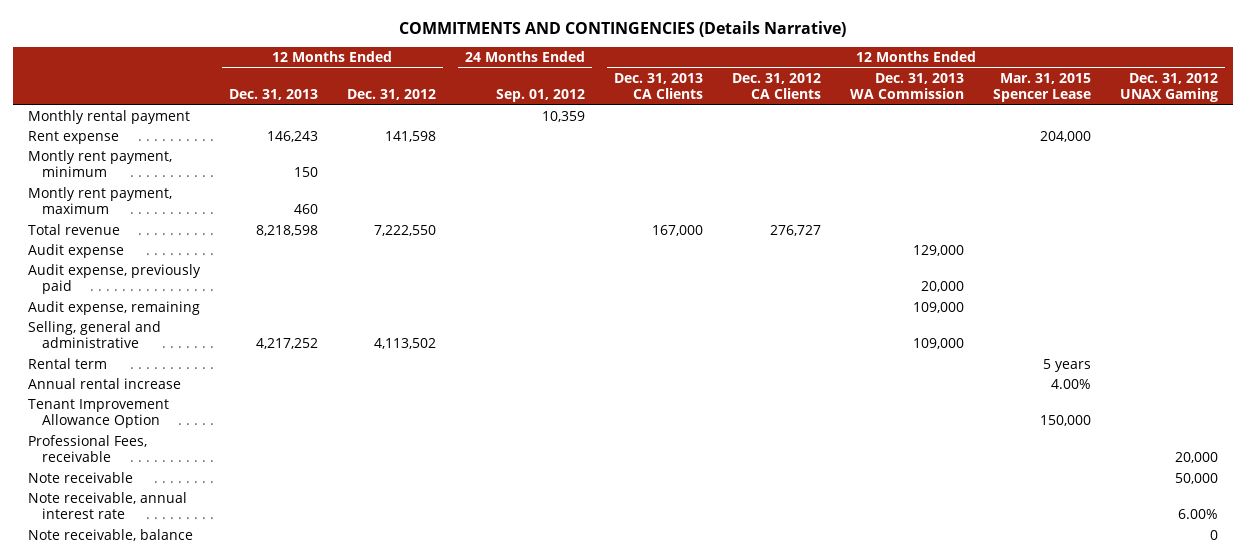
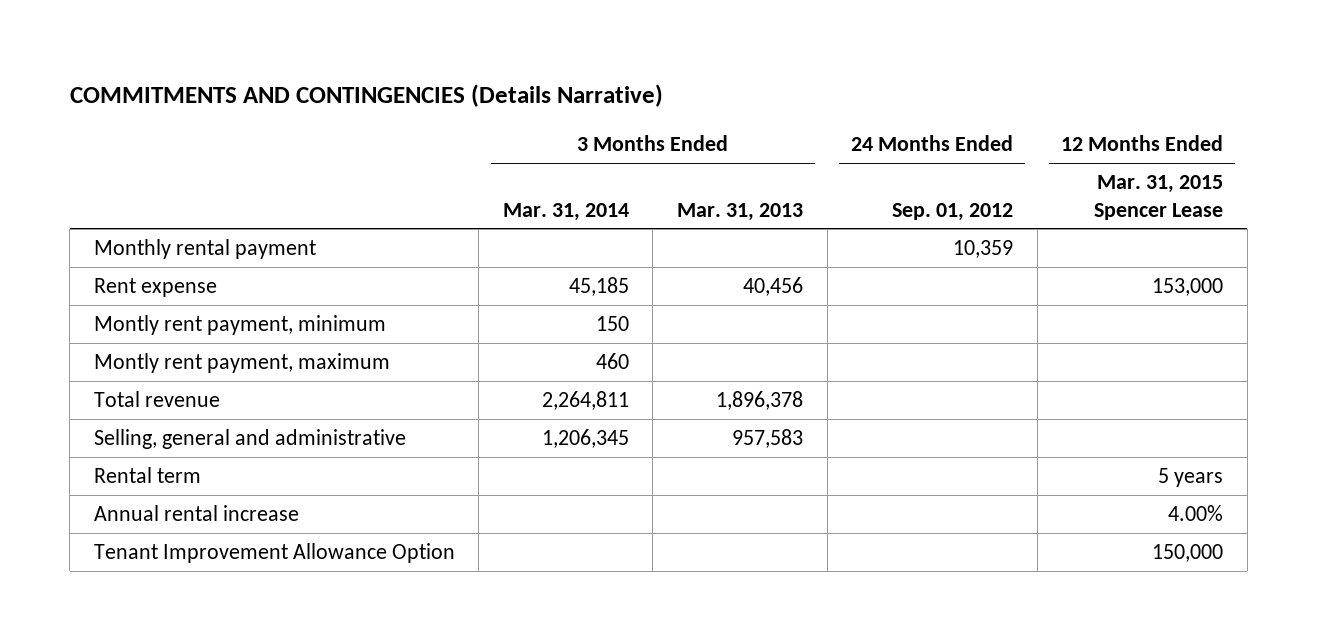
- | 12 Months Ended Dec. 31, 2013 | 12 Months Ended Dec. 31, 2012 | 24 Months Ended Sep. 01, 2012 | 12 Months Ended Dec. 31, 2013 CA Clients | 12 Months Ended Dec. 31, 2012 CA Clients | 12 Months Ended Dec. 31, 2013 WA Commission | 12 Months Ended Mar. 31, 2015 Spencer Lease | 12 Months Ended Dec. 31, 2012 UNAX Gaming
+ | 3 Months Ended Mar. 31, 2014 | 3 Months Ended Mar. 31, 2013 | 24 Months Ended Sep. 01, 2012 | 12 Months Ended Mar. 31, 2015 Spencer Lease
- Rent expense | 146,243 | 141,598 | | | | | 204,000 |
+ Rent expense | 45,185 | 40,456 | | 153,000
- Audit expense | | | | | | 129,000 | |
- Audit expense, previously paid | | | | | | 20,000 | |
- Audit expense, remaining | | | | | | 109,000 | |
- Professional Fees, receivable | | | | | | | | 20,000
- Note receivable | | | | | | | | 50,000
- Note receivable, annual interest rate | | | | | | | | 6.00%
- Note receivable, balance | | | | | | | | 0

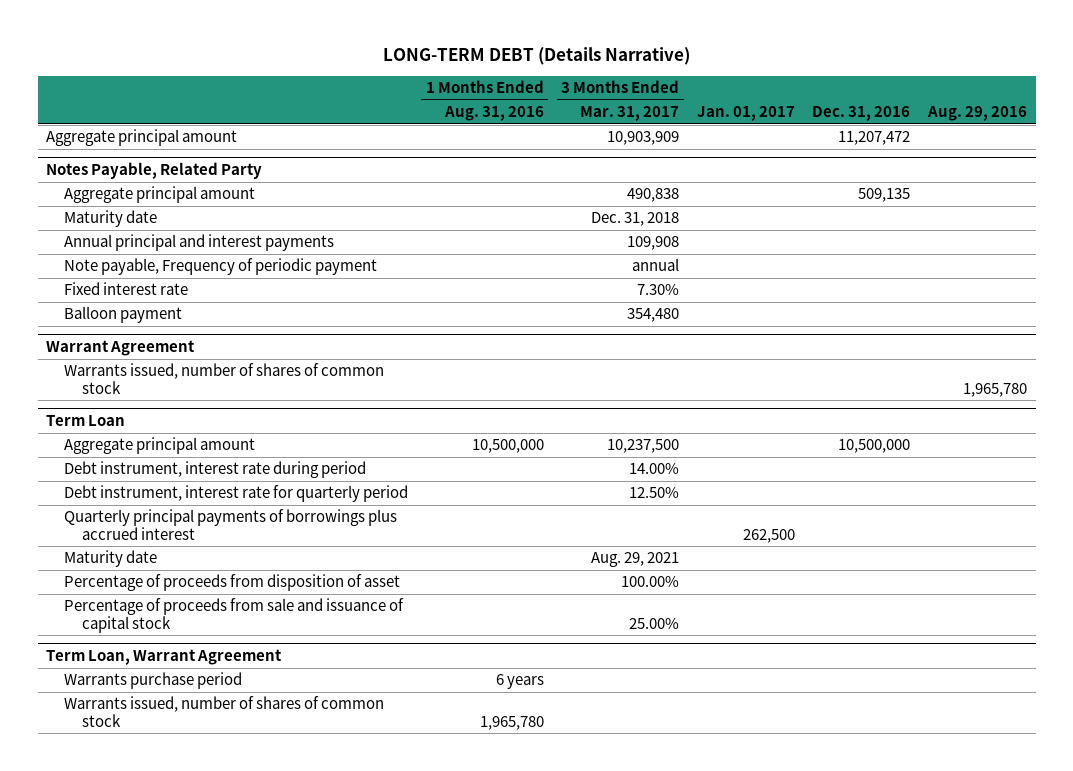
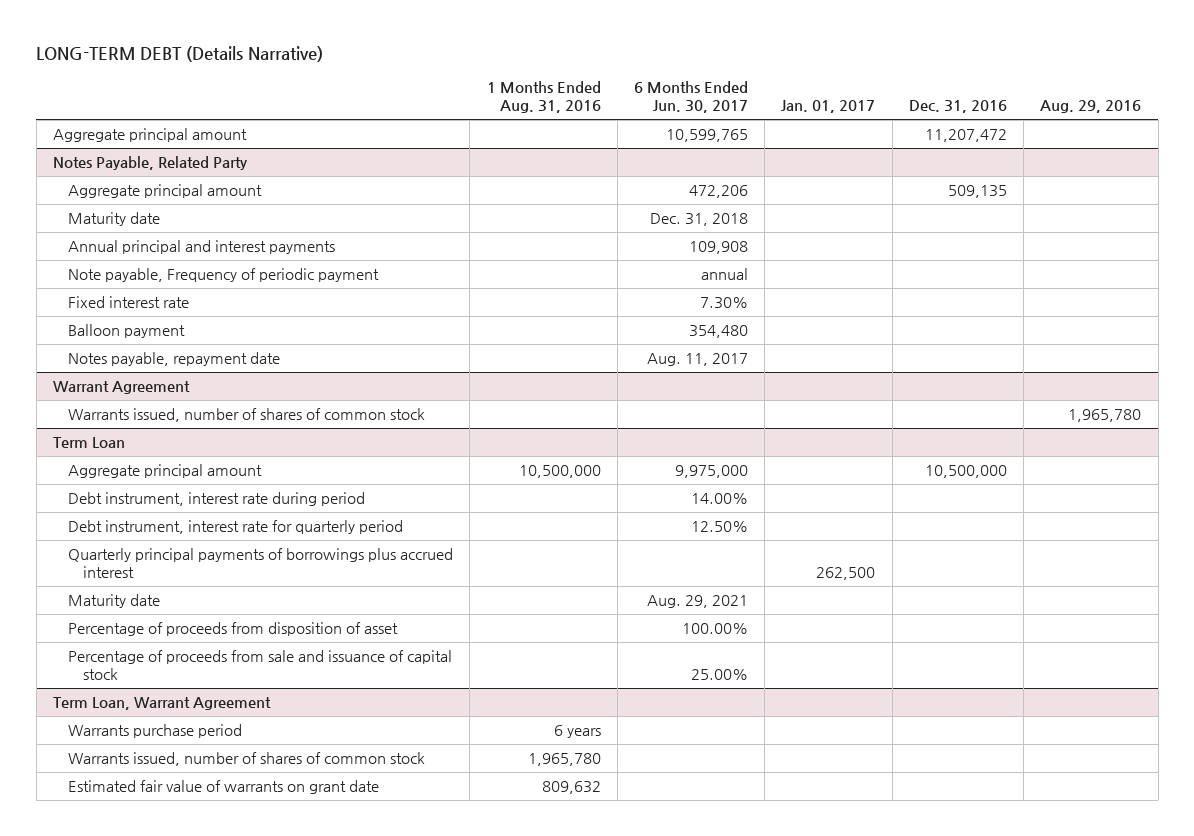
- | 1 Months Ended Aug. 31, 2016 | 3 Months Ended Mar. 31, 2017 | Jan. 01, 2017 | Dec. 31, 2016 | Aug. 29, 2016
+ | 1 Months Ended Aug. 31, 2016 | 6 Months Ended Jun. 30, 2017 | Jan. 01, 2017 | Dec. 31, 2016 | Aug. 29, 2016
@ Notes Payable, Related Party
+ Notes payable, repayment date | | Aug. 11, 2017 | | |
@ Term Loan, Warrant Agreement
+ Estimated fair value of warrants on grant date | 809,632 | | | |

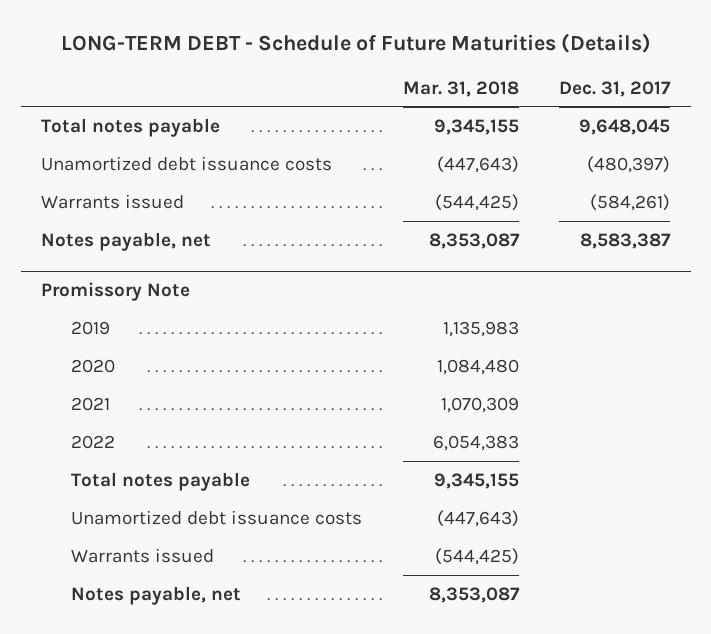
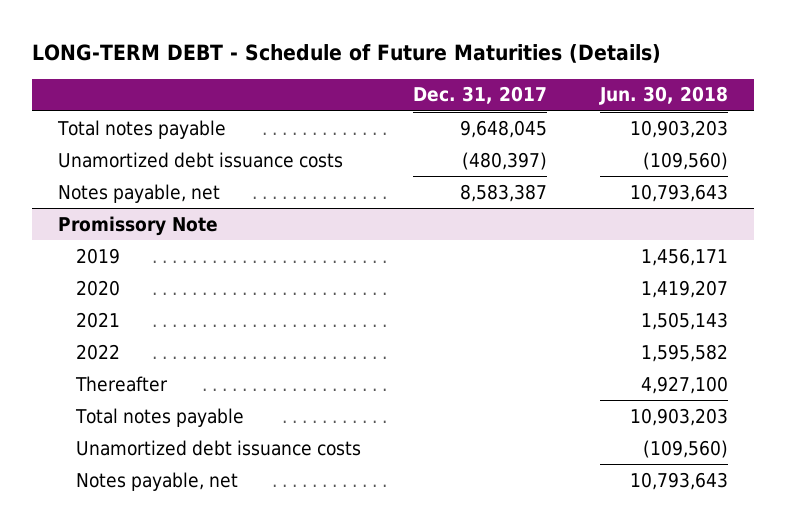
- | Mar. 31, 2018 | Dec. 31, 2017
+ | Dec. 31, 2017 | Jun. 30, 2018
- Warrants issued | (544,425) | (584,261)
@ Promissory Note
+ Thereafter | | 4,927,100
- Warrants issued | (544,425) |

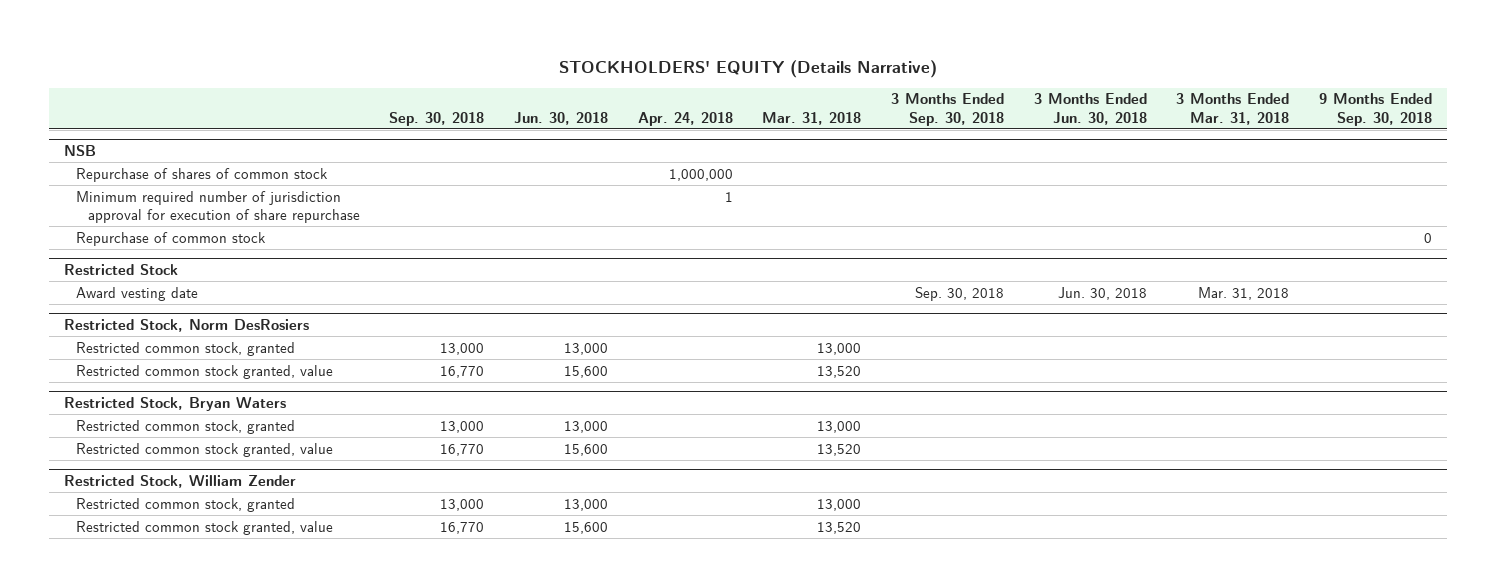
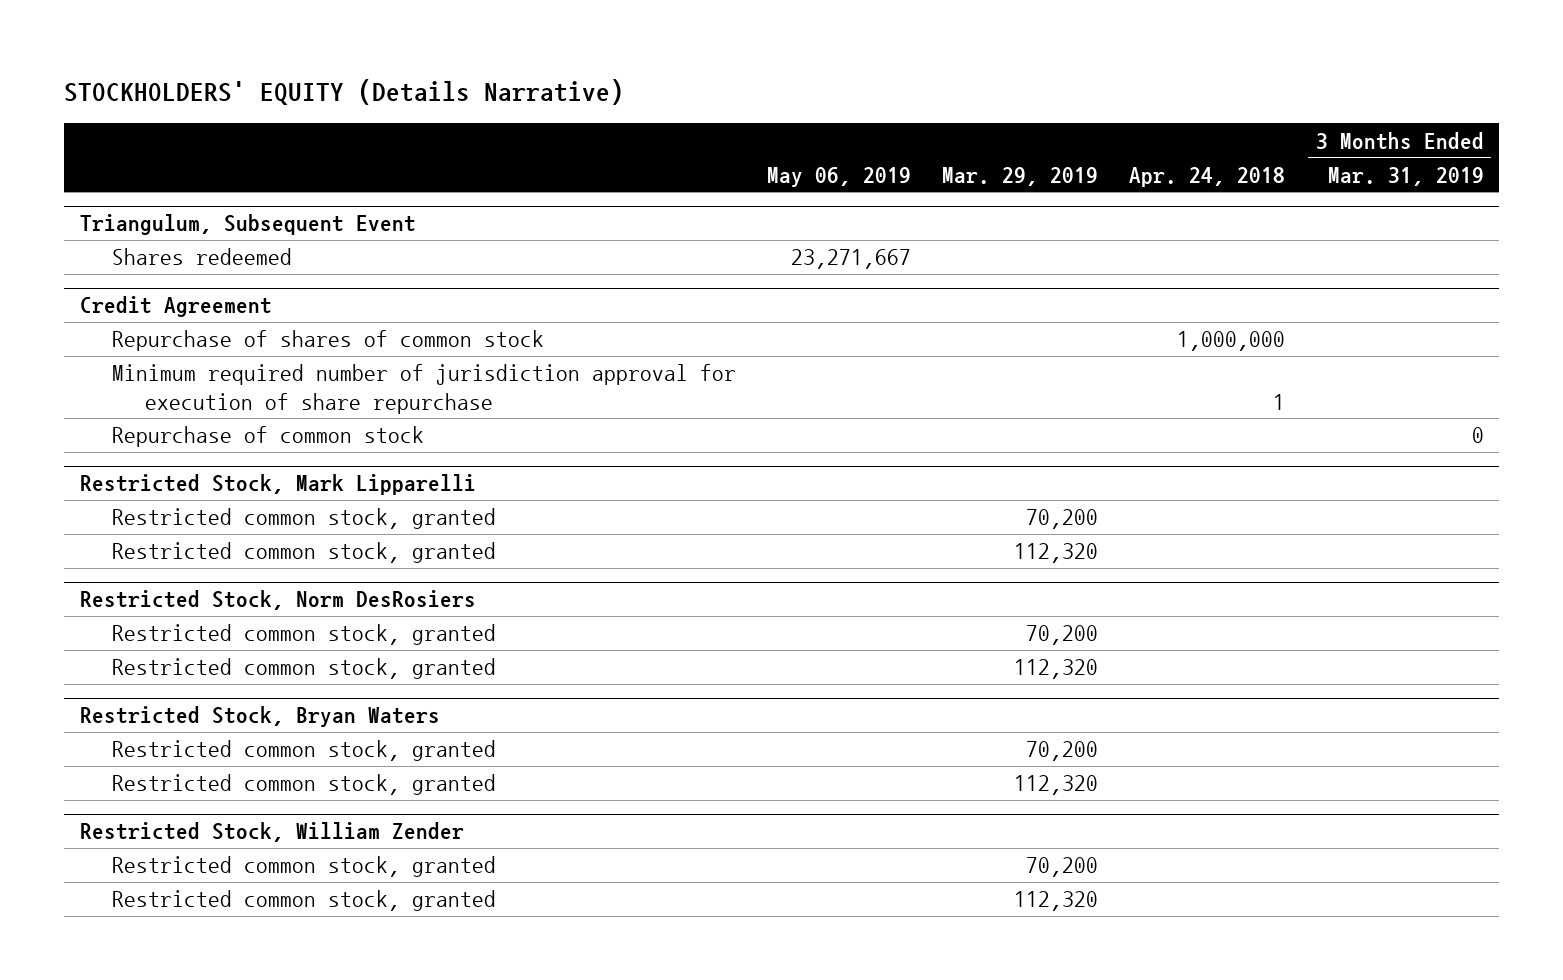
- | Sep. 30, 2018 | Jun. 30, 2018 | Apr. 24, 2018 | Mar. 31, 2018 | 3 Months Ended Sep. 30, 2018 | 3 Months Ended Jun. 30, 2018 | 3 Months Ended Mar. 31, 2018 | 9 Months Ended Sep. 30, 2018
+ | May 06, 2019 | Mar. 29, 2019 | Apr. 24, 2018 | 3 Months Ended Mar. 31, 2019
- NSB
+ Triangulum, Subsequent Event
+ Shares redeemed | 23,271,667 | | |
+ Credit Agreement
- Restricted Stock
- Award vesting date | | | | | Sep. 30, 2018 | Jun. 30, 2018 | Mar. 31, 2018 |
+ Restricted Stock, Mark Lipparelli
+ Restricted common stock, granted | | 70,200 | |
+ Restricted common stock, granted | | 112,320 | |
@ Restricted Stock, Norm DesRosiers
- Restricted common stock granted, value | 16,770 | 15,600 | | 13,520 | | | |
+ Restricted common stock, granted | | 112,320 | |
@ Restricted Stock, Bryan Waters
- Restricted common stock granted, value | 16,770 | 15,600 | | 13,520 | | | |
+ Restricted common stock, granted | | 112,320 | |
@ Restricted Stock, William Zender
- Restricted common stock granted, value | 16,770 | 15,600 | | 13,520 | | | |
+ Restricted common stock, granted | | 112,320 | |

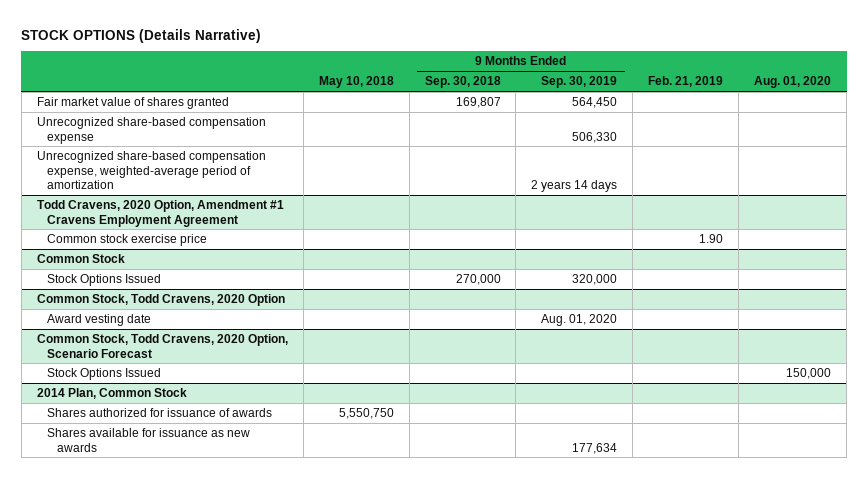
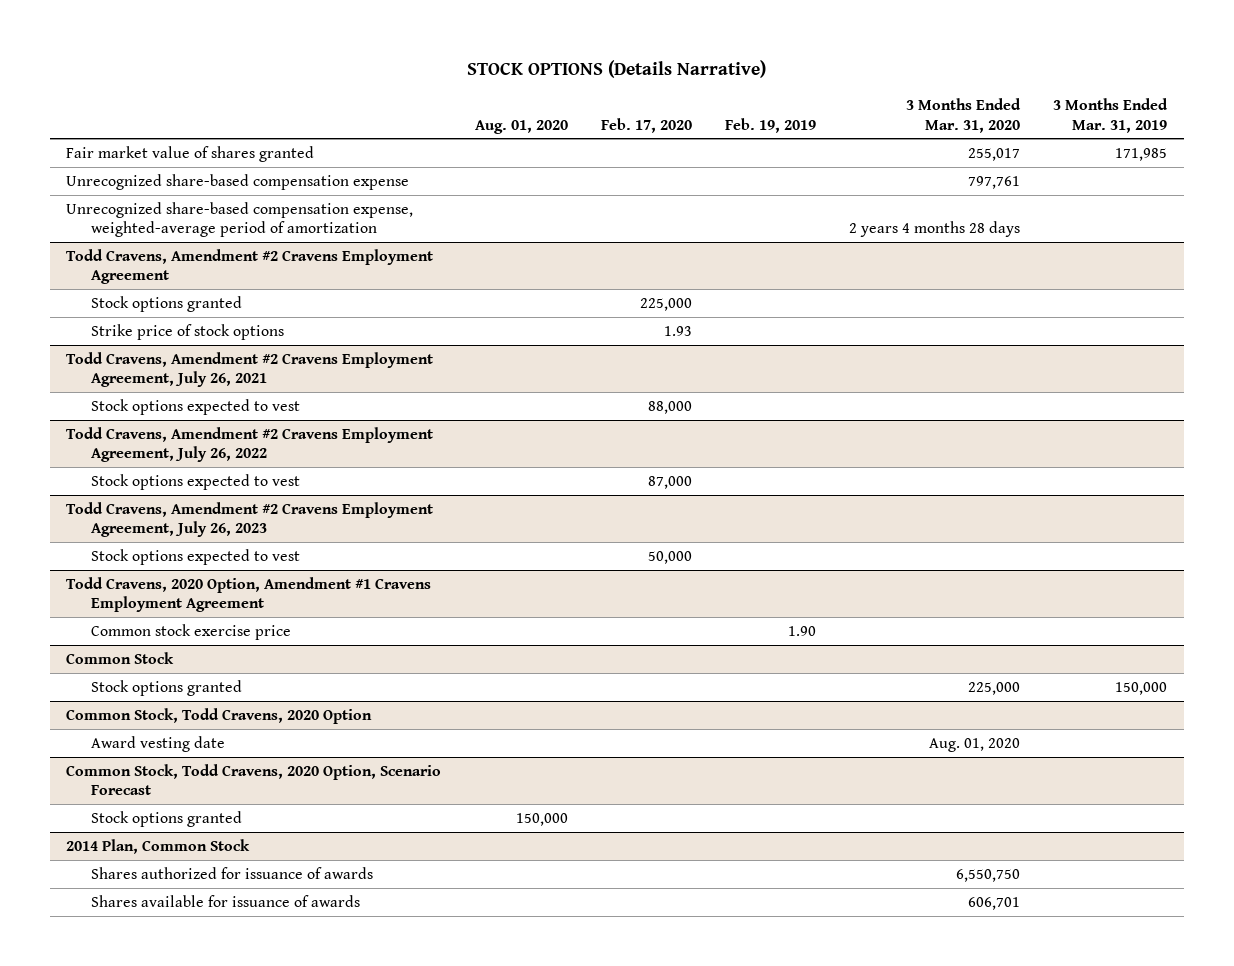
- | May 10, 2018 | 9 Months Ended Sep. 30, 2018 | 9 Months Ended Sep. 30, 2019 | Feb. 21, 2019 | Aug. 01, 2020
+ | Aug. 01, 2020 | Feb. 17, 2020 | Feb. 19, 2019 | 3 Months Ended Mar. 31, 2020 | 3 Months Ended Mar. 31, 2019
+ Todd Cravens, Amendment #2 Cravens Employment Agreement
+ Stock options granted | | 225,000 | | |
+ Strike price of stock options | | 1.93 | | |
+ Todd Cravens, Amendment #2 Cravens Employment Agreement, July 26, 2021
+ Stock options expected to vest | | 88,000 | | |
+ Todd Cravens, Amendment #2 Cravens Employment Agreement, July 26, 2022
+ Stock options expected to vest | | 87,000 | | |
+ Todd Cravens, Amendment #2 Cravens Employment Agreement, July 26, 2023
+ Stock options expected to vest | | 50,000 | | |
@ Common Stock
- Stock Options Issued | | 270,000 | 320,000 | |
+ Stock options granted | | | | 225,000 | 150,000
@ Common Stock, Todd Cravens, 2020 Option, Scenario Forecast
- Stock Options Issued | | | | | 150,000
+ Stock options granted | 150,000 | | | |
@ 2014 Plan, Common Stock
- Shares available for issuance as new awards | | | 177,634 | |
+ Shares available for issuance of awards | | | | 606,701 |

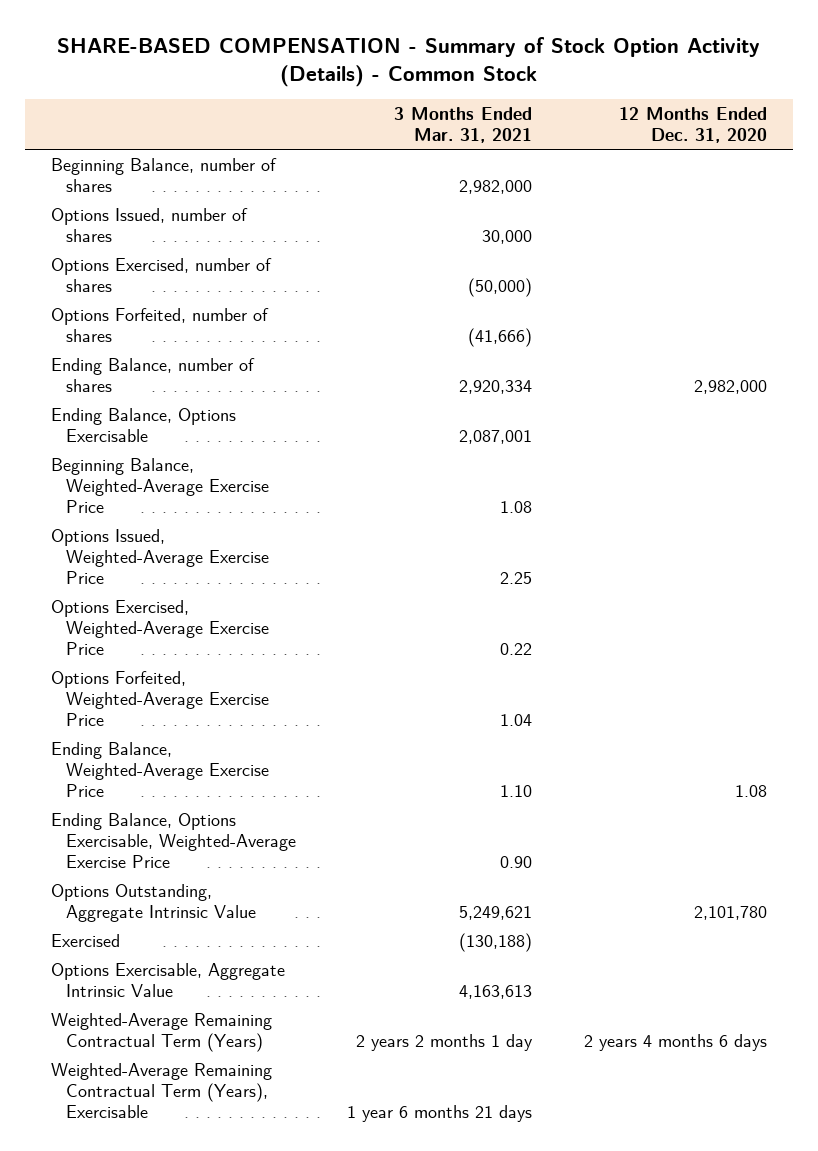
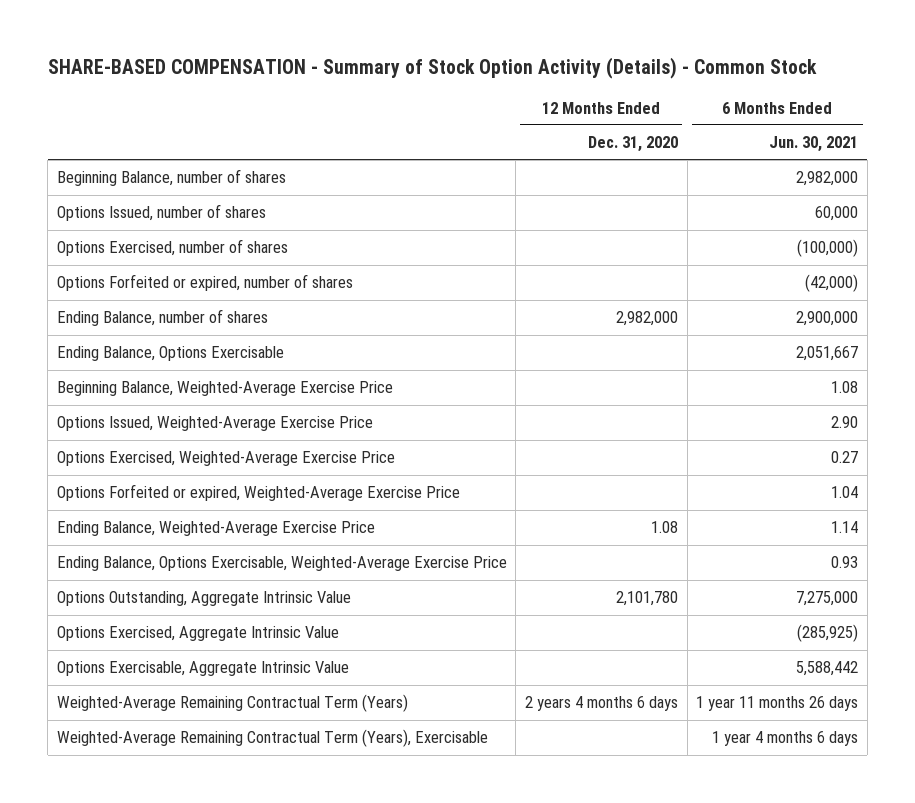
- | 3 Months Ended Mar. 31, 2021 | 12 Months Ended Dec. 31, 2020
+ | 12 Months Ended Dec. 31, 2020 | 6 Months Ended Jun. 30, 2021
- Options Forfeited, number of shares | (41,666) |
+ Options Forfeited or expired, number of shares | | (42,000)
- Options Forfeited, Weighted-Average Exercise Price | 1.04 |
+ Options Forfeited or expired, Weighted-Average Exercise Price | | 1.04
- Exercised | (130,188) |
+ Options Exercised, Aggregate Intrinsic Value | | (285,925)

